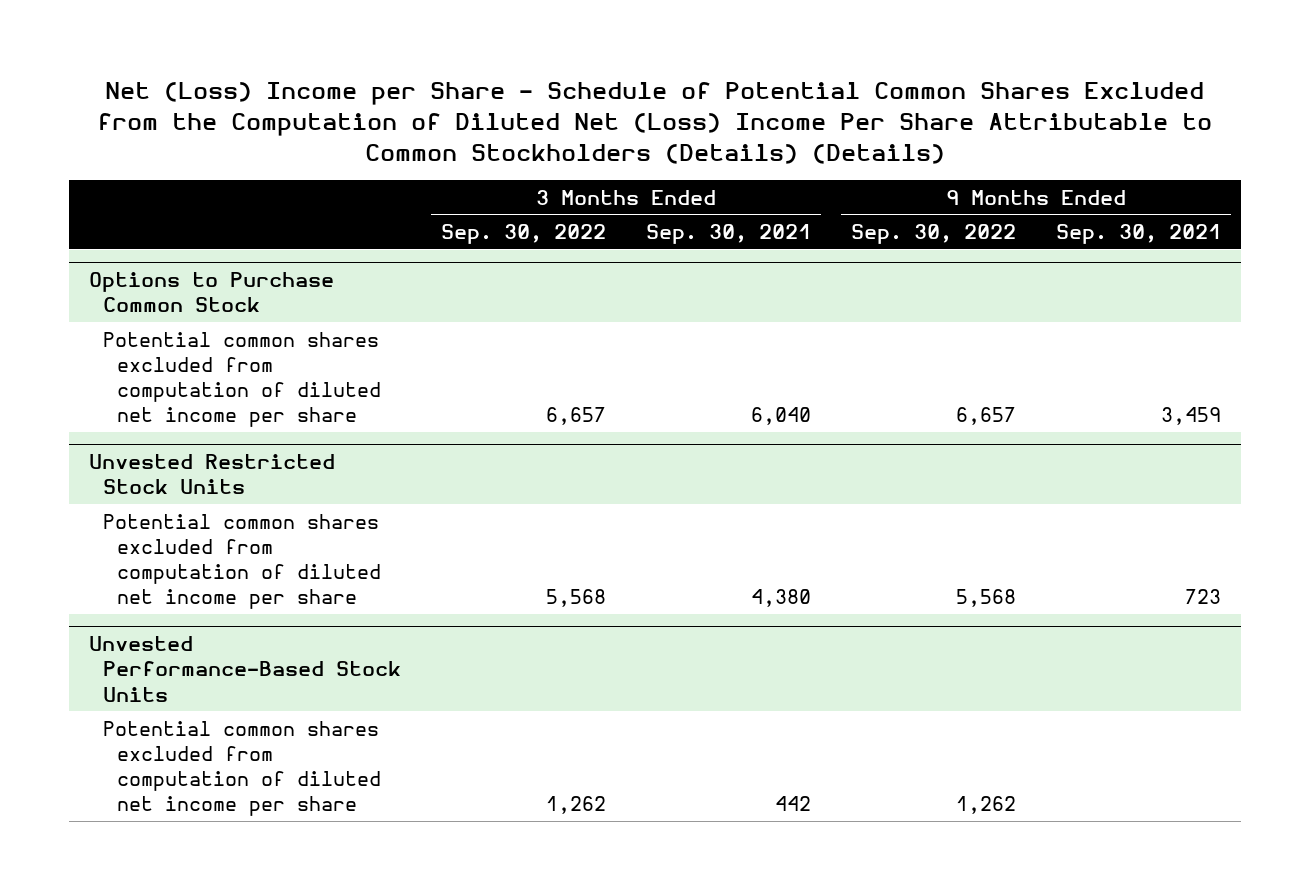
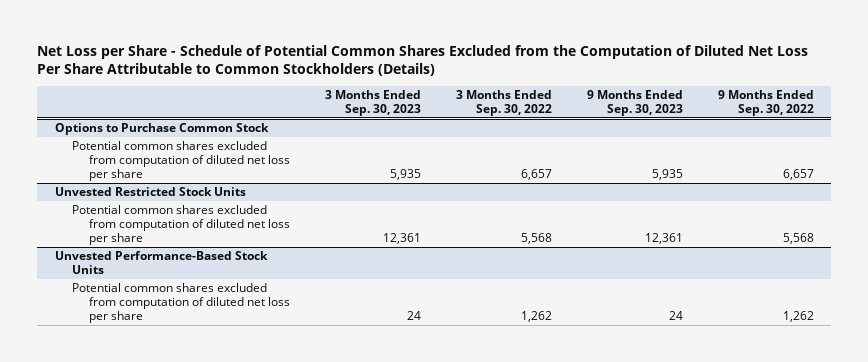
- Net (Loss) Income per Share - Schedule of Potential Common Shares Excluded from the Computation of Diluted Net (Loss) Income Per Share Attributable to Common Stockholders (Details) (Details)
+ Net Loss per Share - Schedule of Potential Common Shares Excluded from the Computation of Diluted Net Loss Per Share Attributable to Common Stockholders (Details)
- | 3 Months Ended Sep. 30, 2022 | 3 Months Ended Sep. 30, 2021 | 9 Months Ended Sep. 30, 2022 | 9 Months Ended Sep. 30, 2021
+ | 3 Months Ended Sep. 30, 2023 | 3 Months Ended Sep. 30, 2022 | 9 Months Ended Sep. 30, 2023 | 9 Months Ended Sep. 30, 2022
@ Options to Purchase Common Stock
- Potential common shares excluded from computation of diluted net income per share | 6,657 | 6,040 | 6,657 | 3,459
+ Potential common shares excluded from computation of diluted net loss per share | 5,935 | 6,657 | 5,935 | 6,657
@ Unvested Restricted Stock Units
- Potential common shares excluded from computation of diluted net income per share | 5,568 | 4,380 | 5,568 | 723
+ Potential common shares excluded from computation of diluted net loss per share | 12,361 | 5,568 | 12,361 | 5,568
@ Unvested Performance-Based Stock Units
- Potential common shares excluded from computation of diluted net income per share | 1,262 | 442 | 1,262 |
+ Potential common shares excluded from computation of diluted net loss per share | 24 | 1,262 | 24 | 1,262

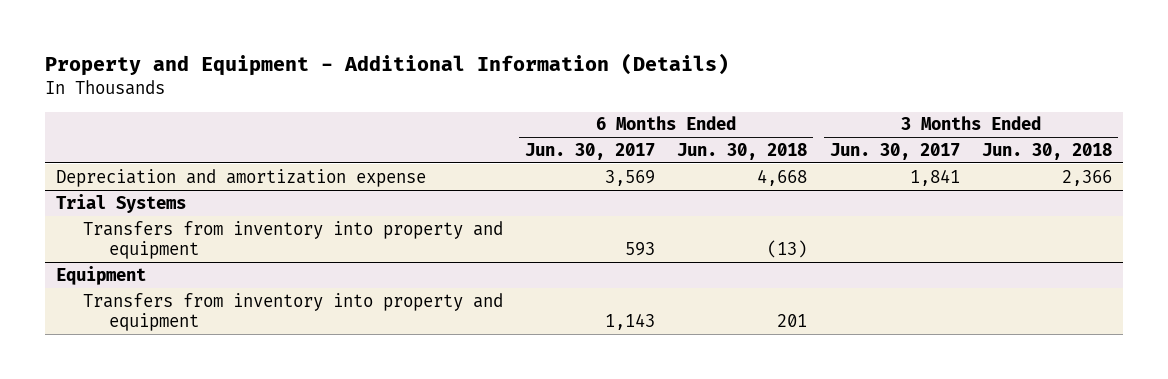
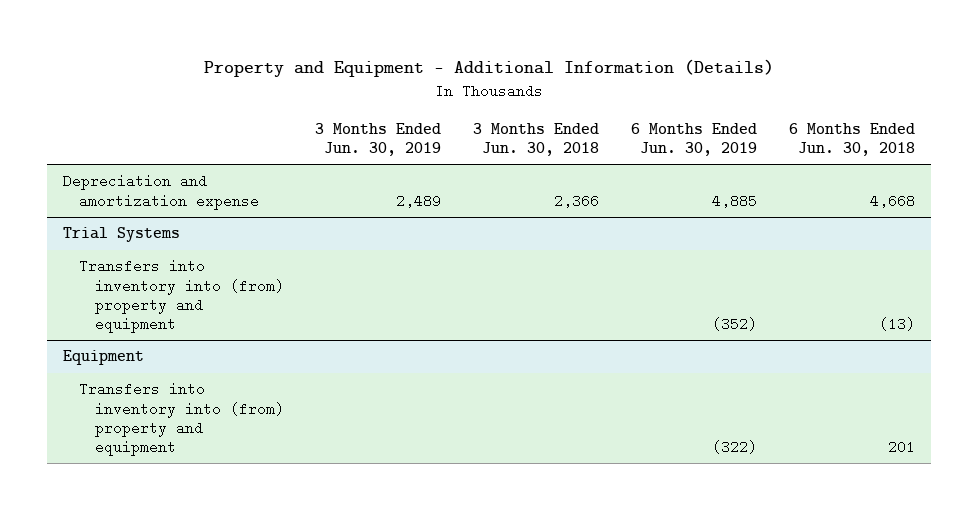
- | 6 Months Ended Jun. 30, 2017 | 6 Months Ended Jun. 30, 2018 | 3 Months Ended Jun. 30, 2017 | 3 Months Ended Jun. 30, 2018
+ | 3 Months Ended Jun. 30, 2019 | 3 Months Ended Jun. 30, 2018 | 6 Months Ended Jun. 30, 2019 | 6 Months Ended Jun. 30, 2018
@ Trial Systems
- Transfers from inventory into property and equipment | 593 | (13) | |
+ Transfers into inventory into (from) property and equipment | | | (352) | (13)
@ Equipment
- Transfers from inventory into property and equipment | 1,143 | 201 | |
+ Transfers into inventory into (from) property and equipment | | | (322) | 201

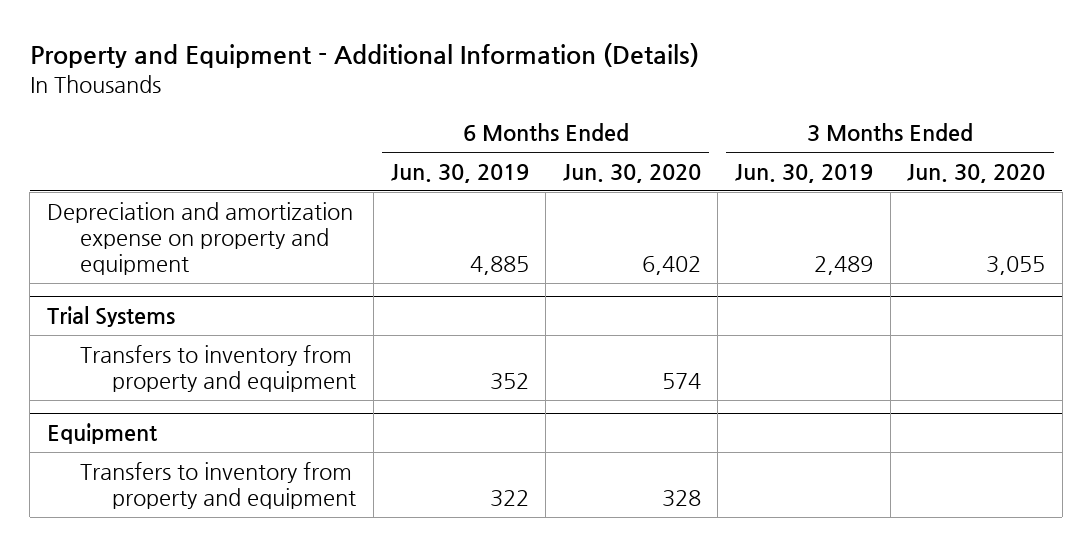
- | 3 Months Ended Jun. 30, 2019 | 3 Months Ended Jun. 30, 2018 | 6 Months Ended Jun. 30, 2019 | 6 Months Ended Jun. 30, 2018
+ | 6 Months Ended Jun. 30, 2019 | 6 Months Ended Jun. 30, 2020 | 3 Months Ended Jun. 30, 2019 | 3 Months Ended Jun. 30, 2020
- Depreciation and amortization expense | 2,489 | 2,366 | 4,885 | 4,668
+ Depreciation and amortization expense on property and equipment | 4,885 | 6,402 | 2,489 | 3,055
@ Trial Systems
- Transfers into inventory into (from) property and equipment | | | (352) | (13)
+ Transfers to inventory from property and equipment | 352 | 574 | |
@ Equipment
- Transfers into inventory into (from) property and equipment | | | (322) | 201
+ Transfers to inventory from property and equipment | 322 | 328 | |

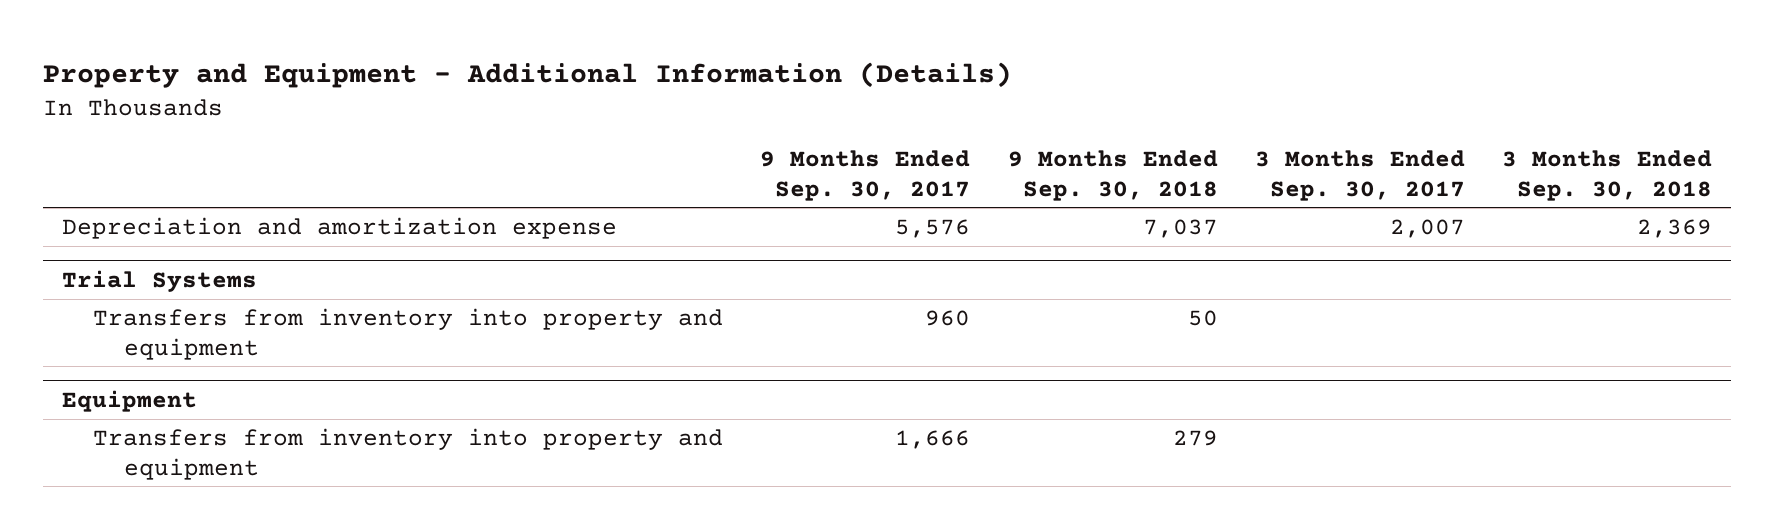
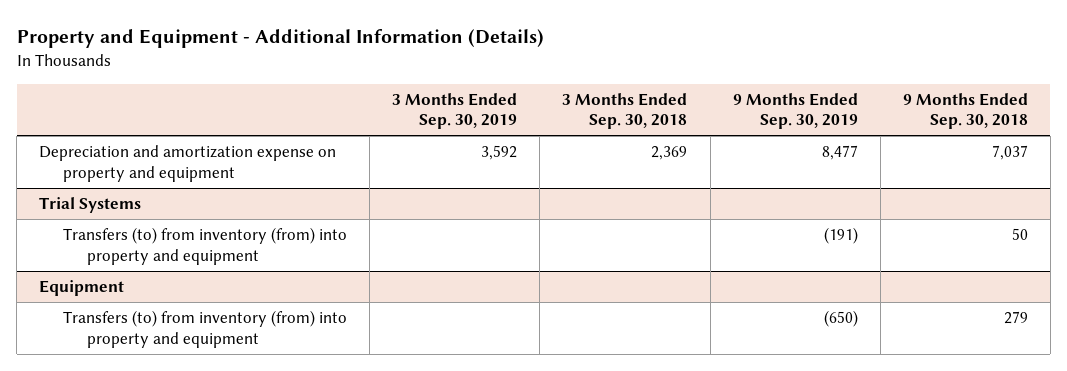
- | 9 Months Ended Sep. 30, 2017 | 9 Months Ended Sep. 30, 2018 | 3 Months Ended Sep. 30, 2017 | 3 Months Ended Sep. 30, 2018
+ | 3 Months Ended Sep. 30, 2019 | 3 Months Ended Sep. 30, 2018 | 9 Months Ended Sep. 30, 2019 | 9 Months Ended Sep. 30, 2018
- Depreciation and amortization expense | 5,576 | 7,037 | 2,007 | 2,369
+ Depreciation and amortization expense on property and equipment | 3,592 | 2,369 | 8,477 | 7,037
@ Trial Systems
- Transfers from inventory into property and equipment | 960 | 50 | |
+ Transfers (to) from inventory (from) into property and equipment | | | (191) | 50
@ Equipment
- Transfers from inventory into property and equipment | 1,666 | 279 | |
+ Transfers (to) from inventory (from) into property and equipment | | | (650) | 279

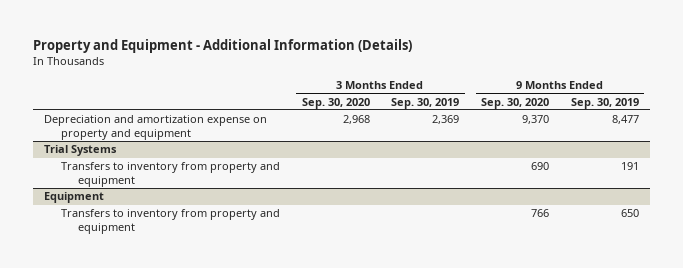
- | 3 Months Ended Sep. 30, 2019 | 3 Months Ended Sep. 30, 2018 | 9 Months Ended Sep. 30, 2019 | 9 Months Ended Sep. 30, 2018
+ | 3 Months Ended Sep. 30, 2020 | 3 Months Ended Sep. 30, 2019 | 9 Months Ended Sep. 30, 2020 | 9 Months Ended Sep. 30, 2019
- Depreciation and amortization expense on property and equipment | 3,592 | 2,369 | 8,477 | 7,037
+ Depreciation and amortization expense on property and equipment | 2,968 | 2,369 | 9,370 | 8,477
@ Trial Systems
- Transfers (to) from inventory (from) into property and equipment | | | (191) | 50
+ Transfers to inventory from property and equipment | | | 690 | 191
@ Equipment
- Transfers (to) from inventory (from) into property and equipment | | | (650) | 279
+ Transfers to inventory from property and equipment | | | 766 | 650

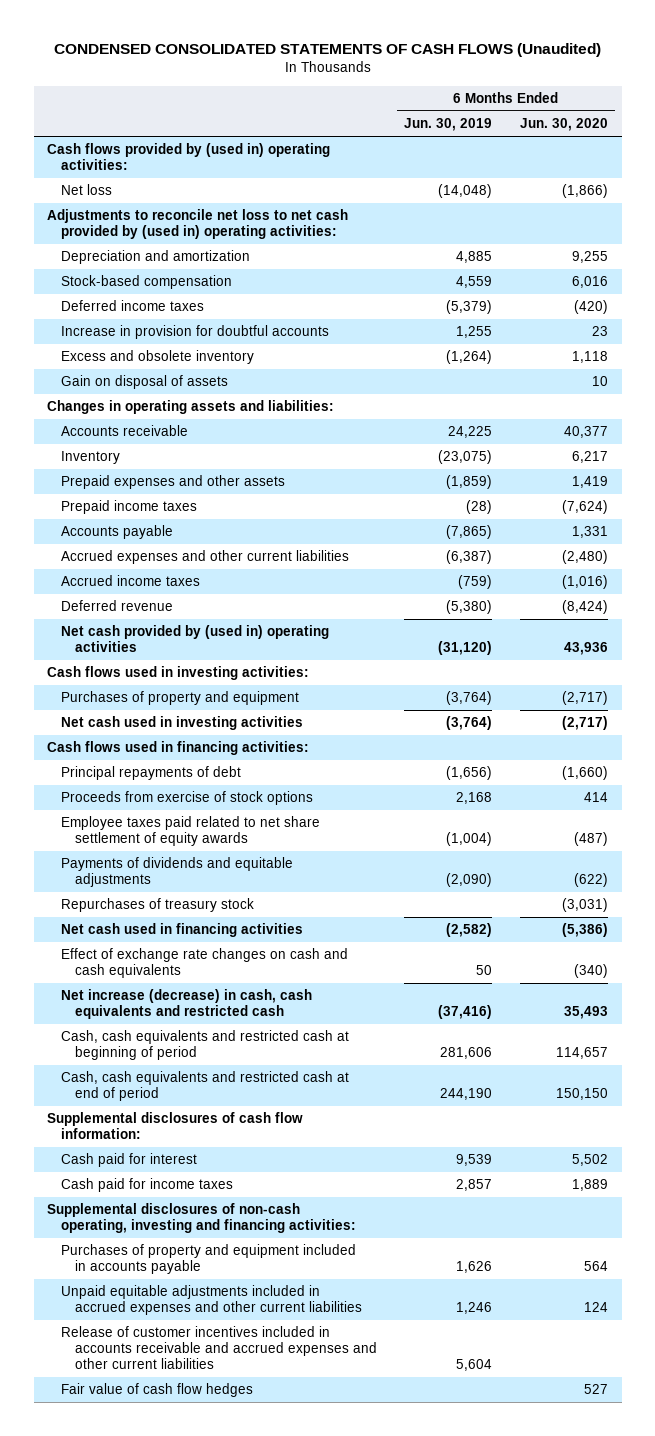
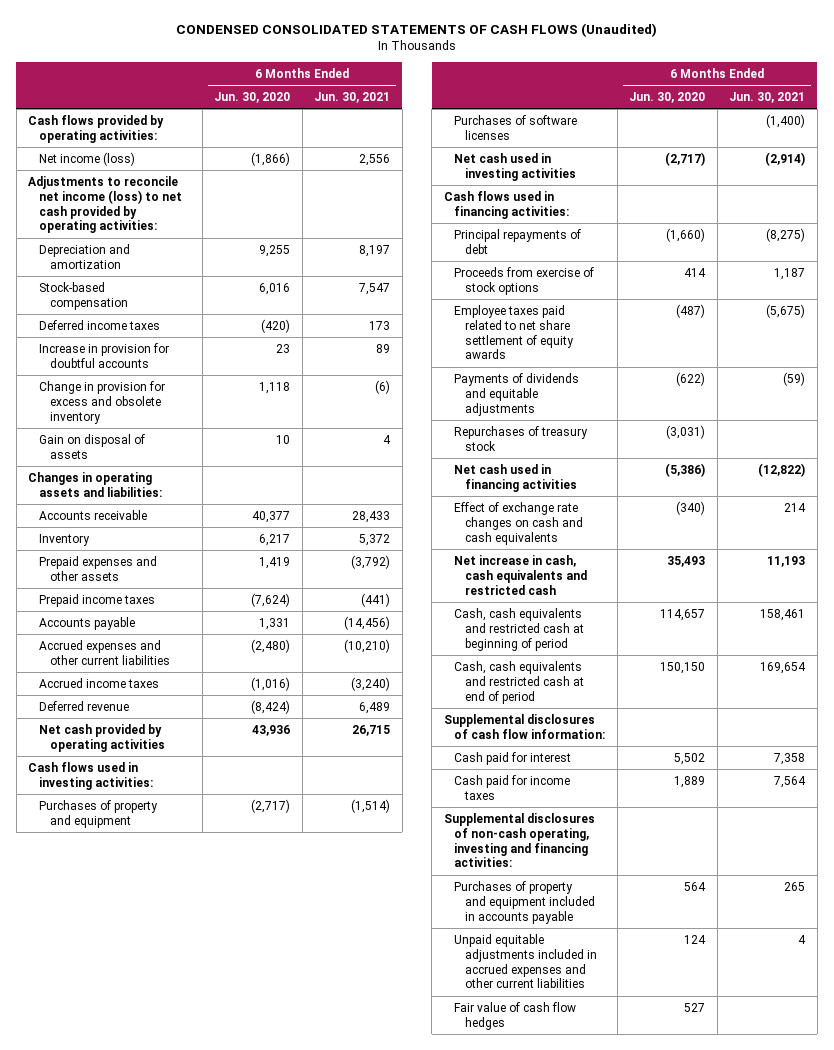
- | 6 Months Ended Jun. 30, 2019 | 6 Months Ended Jun. 30, 2020
+ | 6 Months Ended Jun. 30, 2020 | 6 Months Ended Jun. 30, 2021
- Cash flows provided by (used in) operating activities:
- Net loss | (14,048) | (1,866)
- Adjustments to reconcile net loss to net cash provided by (used in) operating activities:
+ Cash flows provided by operating activities:
+ Net income (loss) | (1,866) | 2,556
+ Adjustments to reconcile net income (loss) to net cash provided by operating activities:
- Excess and obsolete inventory | (1,264) | 1,118
+ Change in provision for excess and obsolete inventory | 1,118 | (6)
- Net cash provided by (used in) operating activities | (31,120) | 43,936
+ Net cash provided by operating activities | 43,936 | 26,715
+ Purchases of software licenses | | (1,400)
- Net increase (decrease) in cash, cash equivalents and restricted cash | (37,416) | 35,493
+ Net increase in cash, cash equivalents and restricted cash | 35,493 | 11,193
- Release of customer incentives included in accounts receivable and accrued expenses and other current liabilities | 5,604 |

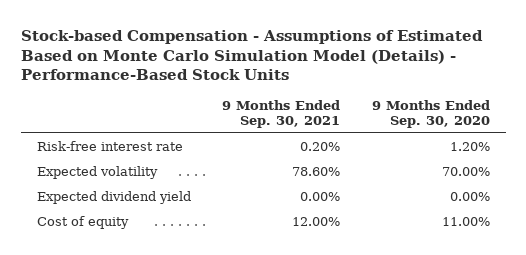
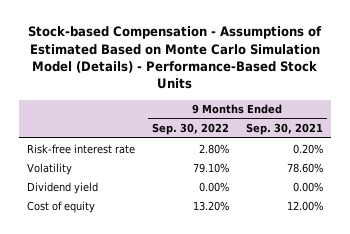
- | 9 Months Ended Sep. 30, 2021 | 9 Months Ended Sep. 30, 2020
+ | 9 Months Ended Sep. 30, 2022 | 9 Months Ended Sep. 30, 2021
- Expected volatility | 78.60% | 70.00%
- Expected dividend yield | 0.00% | 0.00%
+ Volatility | 79.10% | 78.60%
+ Dividend yield | 0.00% | 0.00%

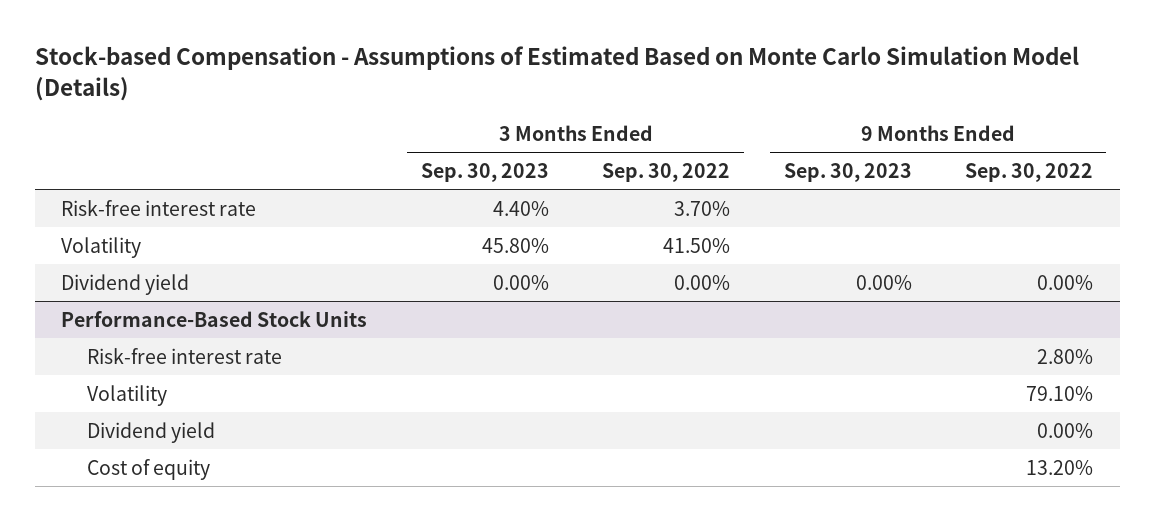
- Stock-based Compensation - Assumptions of Estimated Based on Monte Carlo Simulation Model (Details) - Performance-Based Stock Units
+ Stock-based Compensation - Assumptions of Estimated Based on Monte Carlo Simulation Model (Details)
- | 9 Months Ended Sep. 30, 2022 | 9 Months Ended Sep. 30, 2021
+ | 3 Months Ended Sep. 30, 2023 | 3 Months Ended Sep. 30, 2022 | 9 Months Ended Sep. 30, 2023 | 9 Months Ended Sep. 30, 2022
+ Risk-free interest rate | 4.40% | 3.70% | |
+ Volatility | 45.80% | 41.50% | |
+ Dividend yield | 0.00% | 0.00% | 0.00% | 0.00%
+ Performance-Based Stock Units

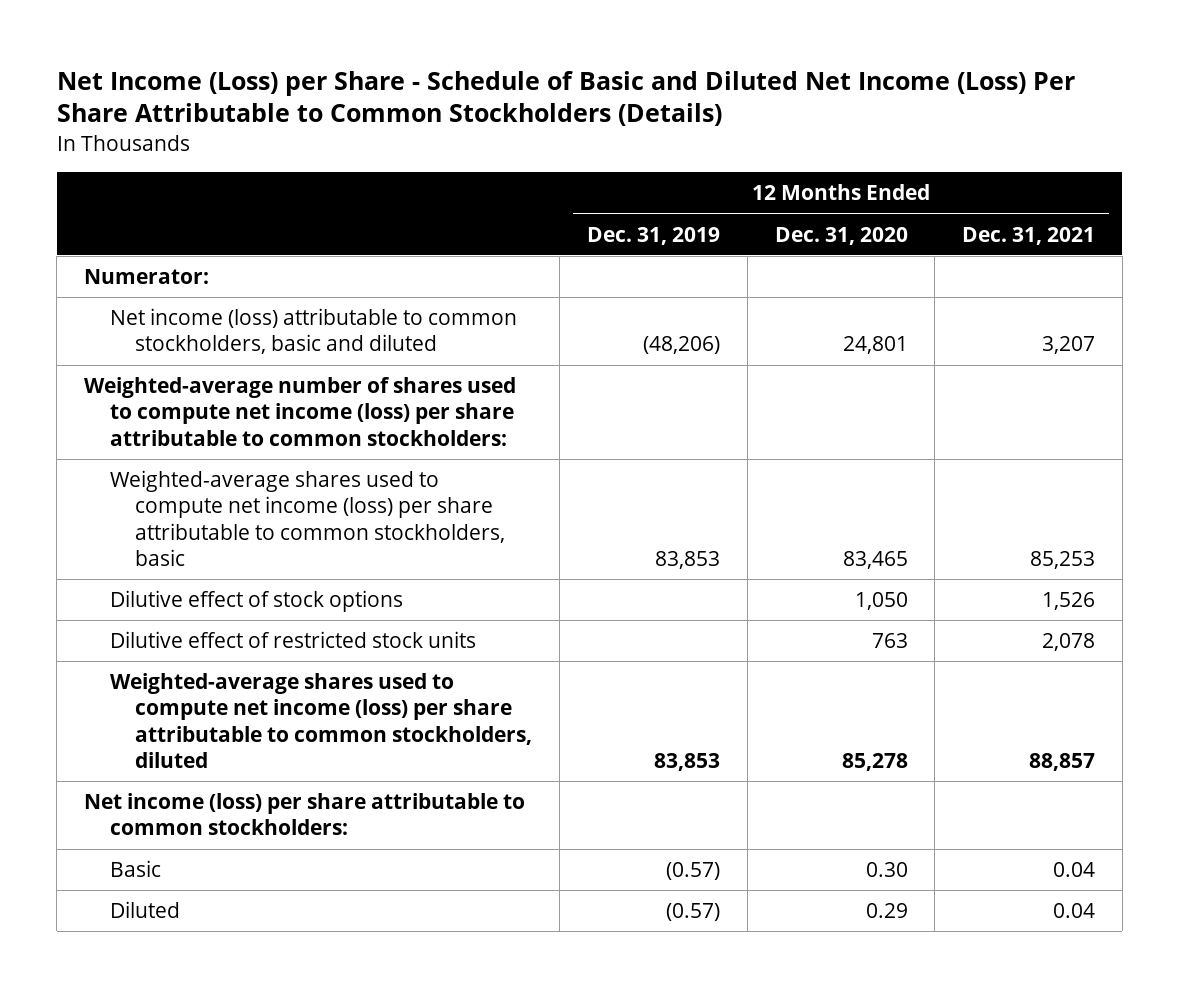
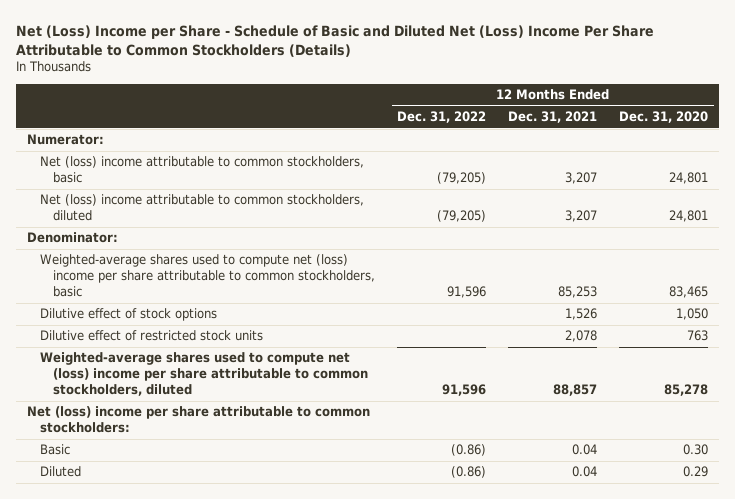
- Net Income (Loss) per Share - Schedule of Basic and Diluted Net Income (Loss) Per Share Attributable to Common Stockholders (Details)
+ Net (Loss) Income per Share - Schedule of Basic and Diluted Net (Loss) Income Per Share Attributable to Common Stockholders (Details)
- | 12 Months Ended Dec. 31, 2019 | 12 Months Ended Dec. 31, 2020 | 12 Months Ended Dec. 31, 2021
+ | 12 Months Ended Dec. 31, 2022 | 12 Months Ended Dec. 31, 2021 | 12 Months Ended Dec. 31, 2020
- Net income (loss) attributable to common stockholders, basic and diluted | (48,206) | 24,801 | 3,207
- Weighted-average number of shares used to compute net income (loss) per share attributable to common stockholders:
- Weighted-average shares used to compute net income (loss) per share attributable to common stockholders, basic | 83,853 | 83,465 | 85,253
+ Net (loss) income attributable to common stockholders, basic | (79,205) | 3,207 | 24,801
+ Net (loss) income attributable to common stockholders, diluted | (79,205) | 3,207 | 24,801
+ Denominator:
+ Weighted-average shares used to compute net (loss) income per share attributable to common stockholders, basic | 91,596 | 85,253 | 83,465
- Weighted-average shares used to compute net income (loss) per share attributable to common stockholders, diluted | 83,853 | 85,278 | 88,857
- Net income (loss) per share attributable to common stockholders:
+ Weighted-average shares used to compute net (loss) income per share attributable to common stockholders, diluted | 91,596 | 88,857 | 85,278
+ Net (loss) income per share attributable to common stockholders:

